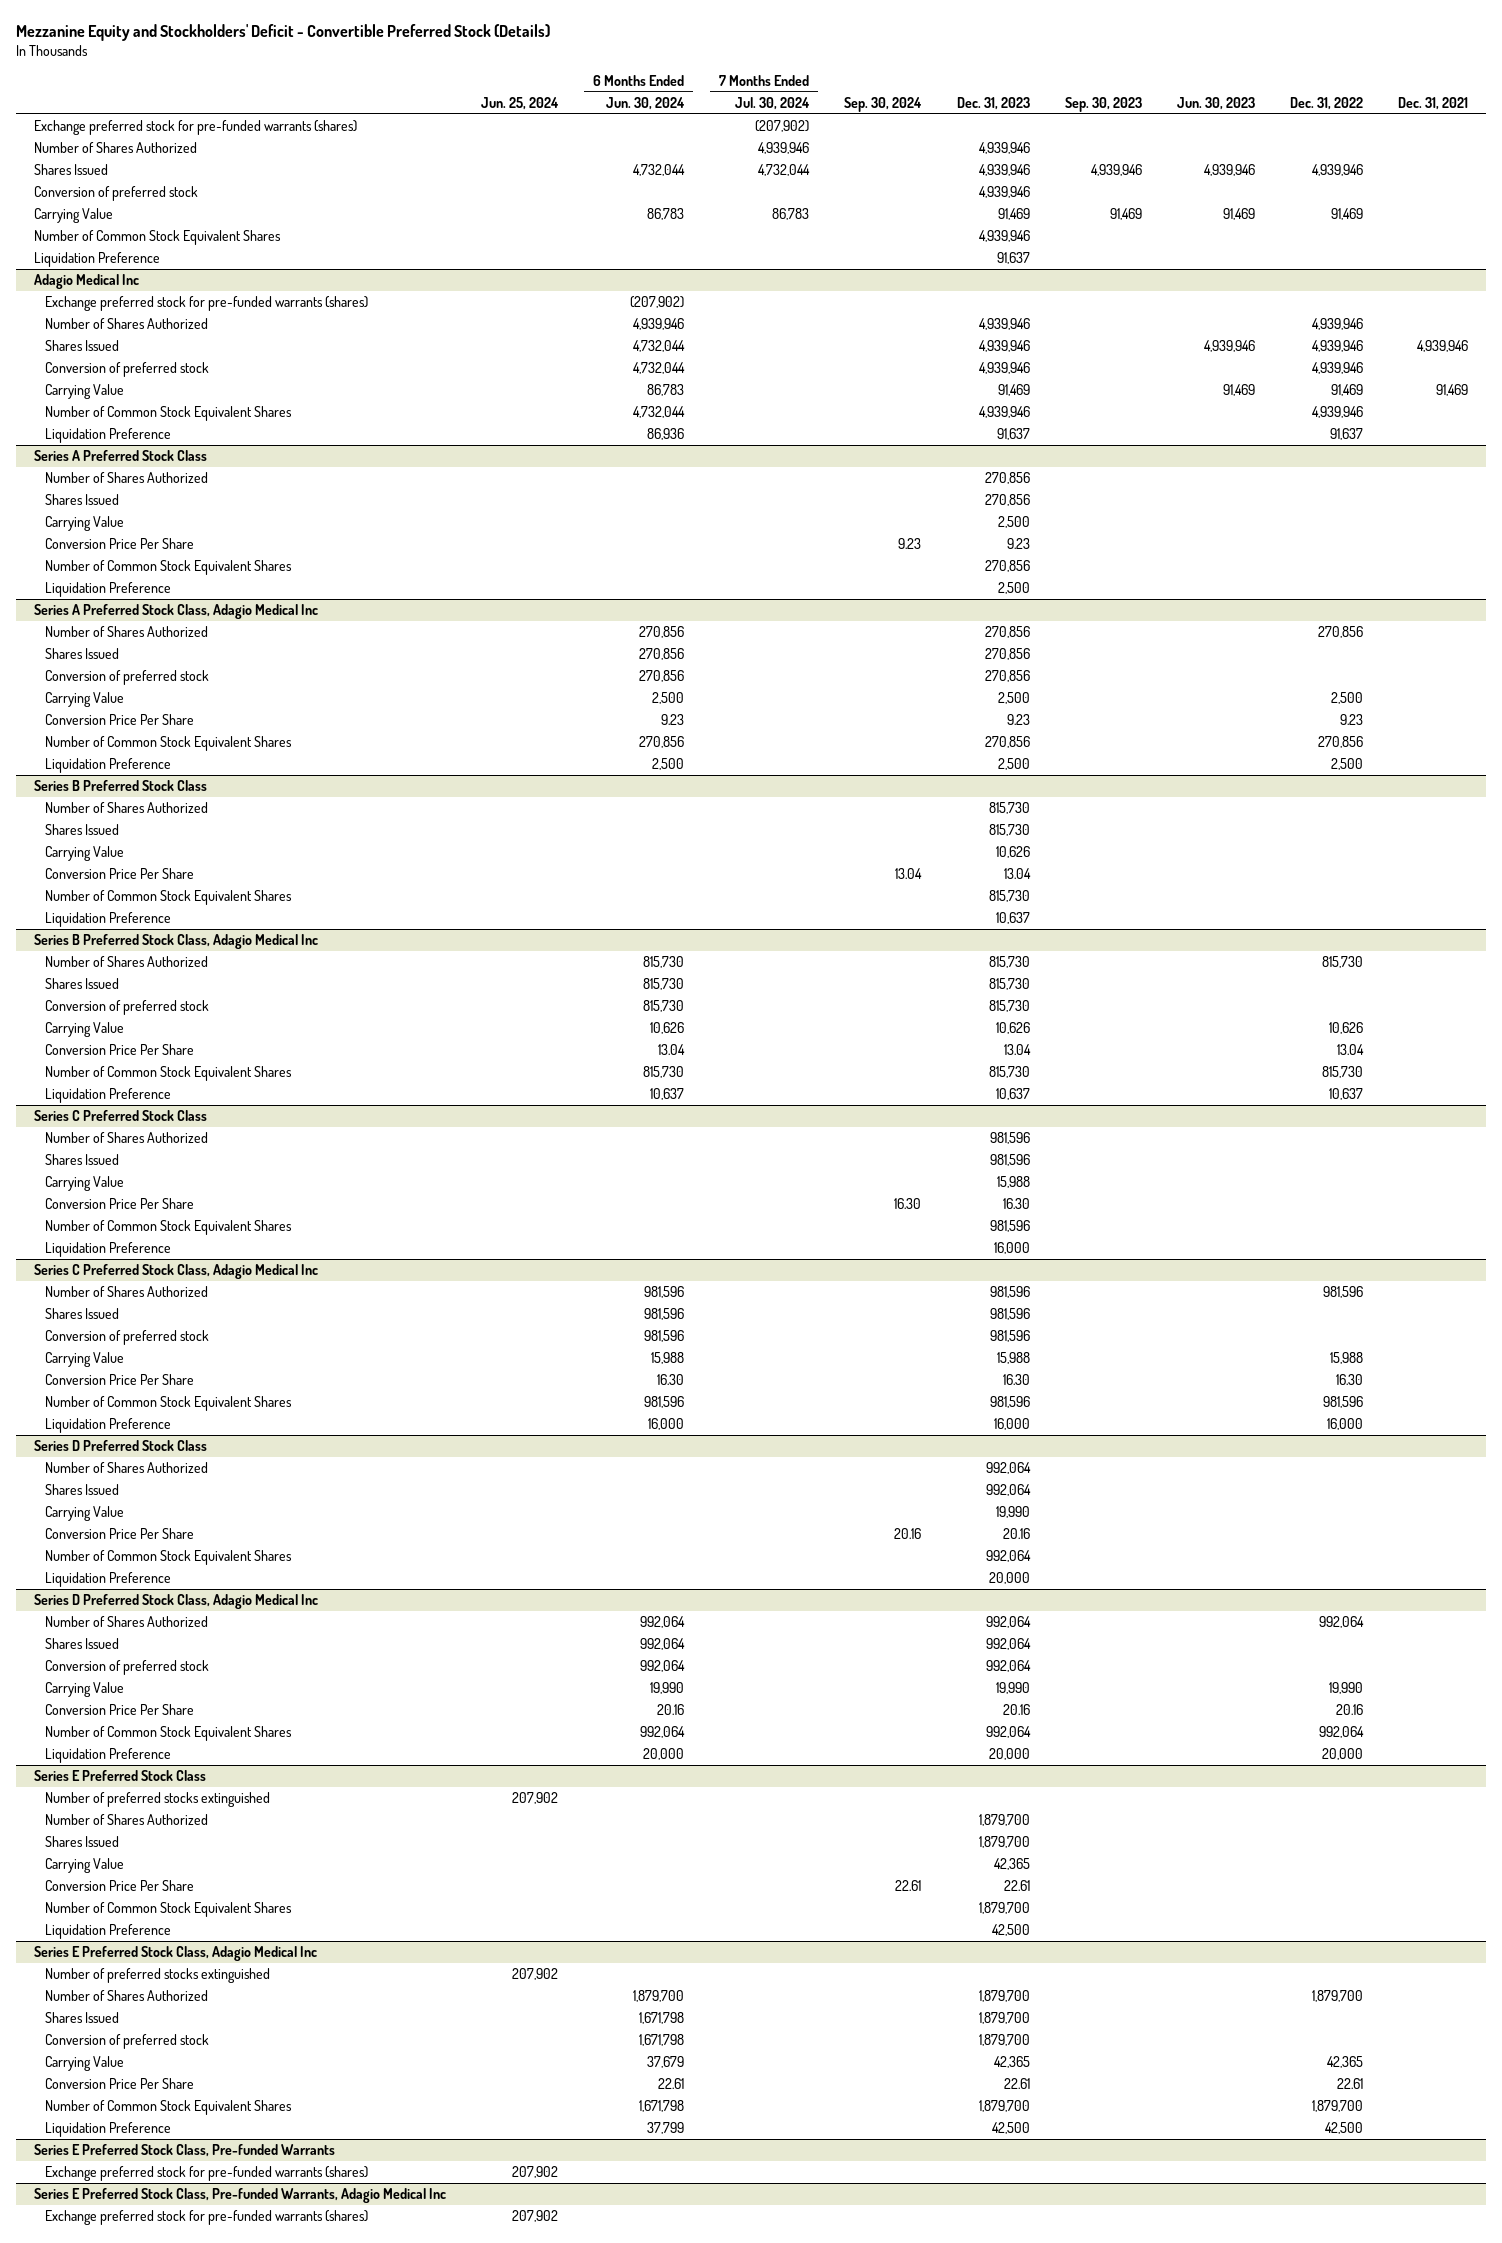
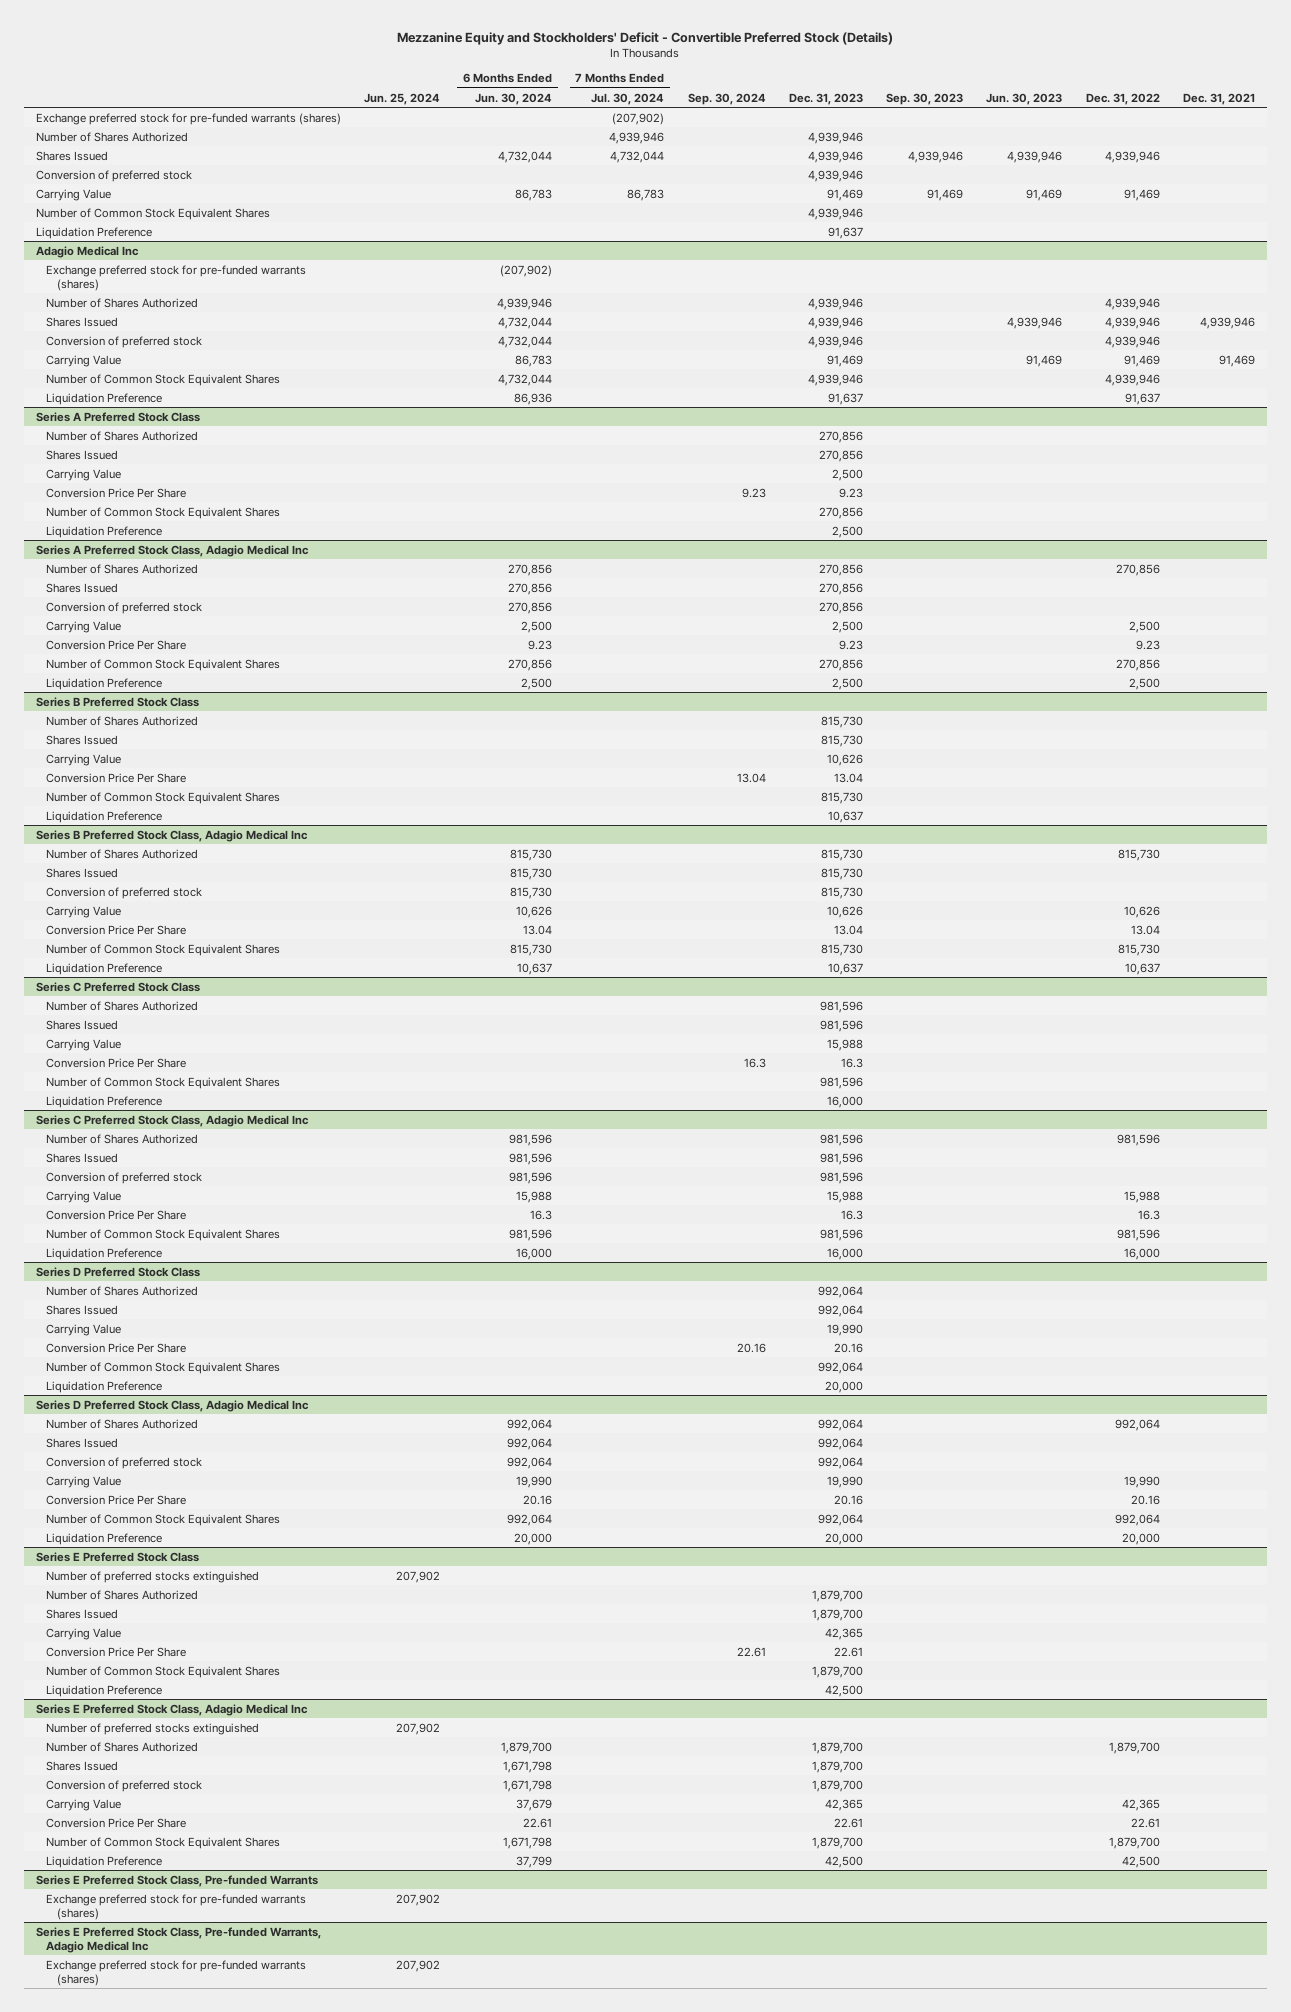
@ Series C Preferred Stock Class
- Conversion Price Per Share | | | | 16.30 | 16.30 | | | |
+ Conversion Price Per Share | | | | 16.3 | 16.3 | | | |
@ Series C Preferred Stock Class, Adagio Medical Inc
- Conversion Price Per Share | | 16.30 | | | 16.30 | | | 16.30 |
+ Conversion Price Per Share | | 16.3 | | | 16.3 | | | 16.3 |

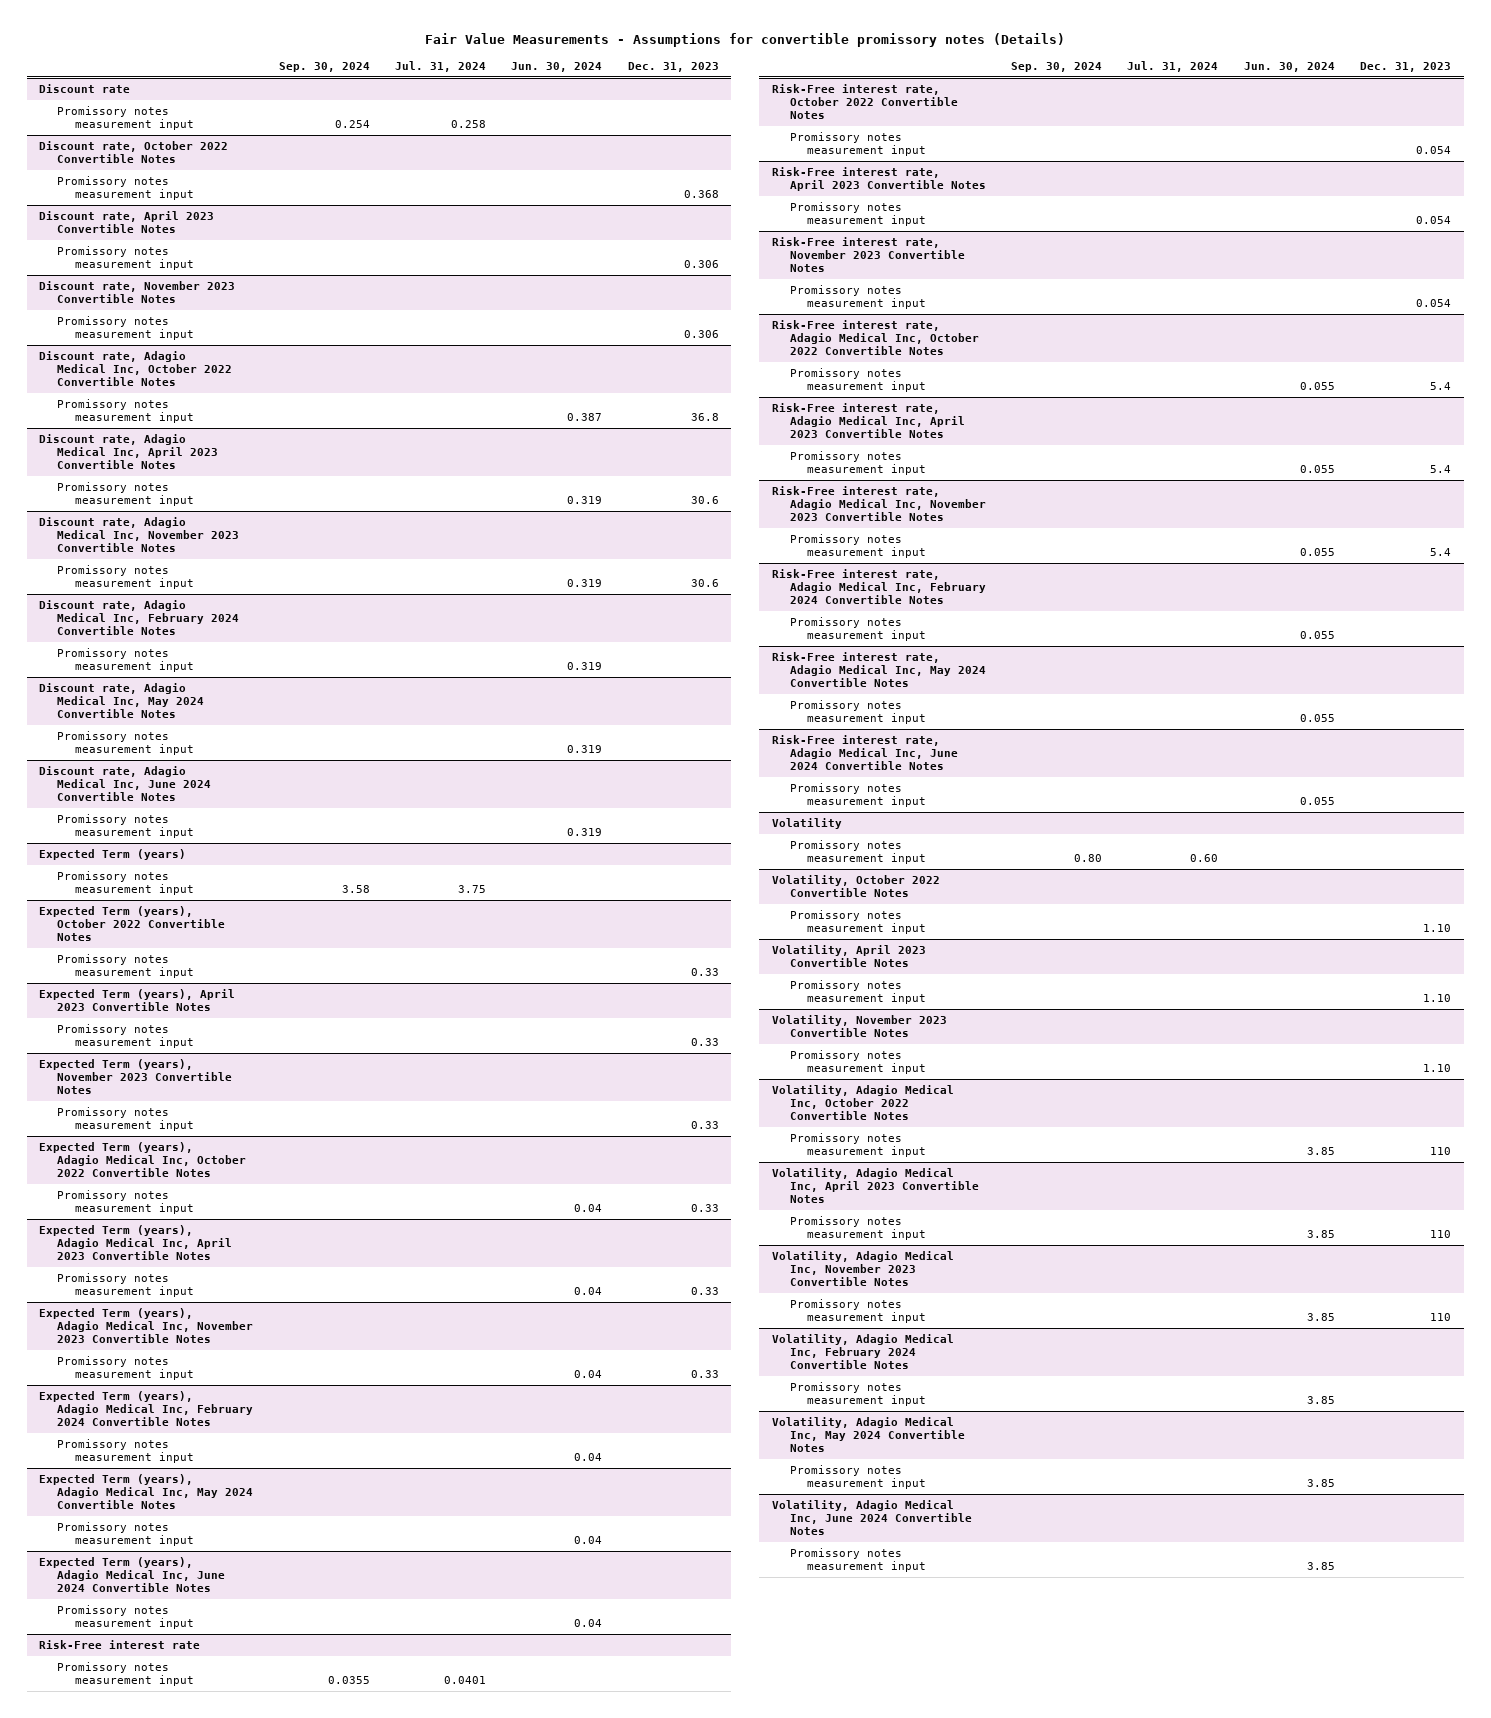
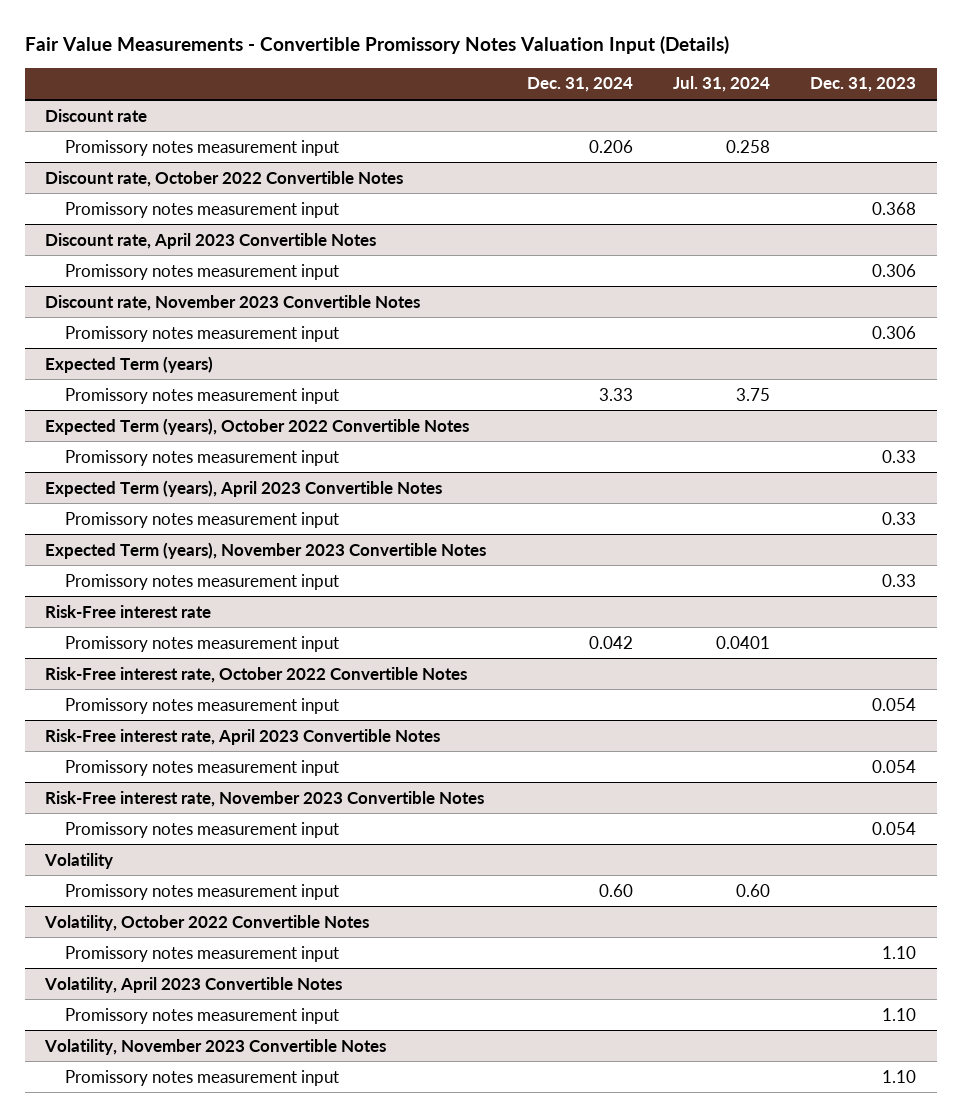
- Fair Value Measurements - Assumptions for convertible promissory notes (Details)
+ Fair Value Measurements - Convertible Promissory Notes Valuation Input (Details)
- | Sep. 30, 2024 | Jul. 31, 2024 | Jun. 30, 2024 | Dec. 31, 2023
+ | Dec. 31, 2024 | Jul. 31, 2024 | Dec. 31, 2023
- Discount rate, Adagio Medical Inc, October 2022 Convertible Notes
- Promissory notes measurement input | | | 0.387 | 36.8
- Discount rate, Adagio Medical Inc, April 2023 Convertible Notes
- Promissory notes measurement input | | | 0.319 | 30.6
- Discount rate, Adagio Medical Inc, November 2023 Convertible Notes
- Promissory notes measurement input | | | 0.319 | 30.6
- Discount rate, Adagio Medical Inc, February 2024 Convertible Notes
- Promissory notes measurement input | | | 0.319 |
- Discount rate, Adagio Medical Inc, May 2024 Convertible Notes
- Promissory notes measurement input | | | 0.319 |
- Discount rate, Adagio Medical Inc, June 2024 Convertible Notes
- Promissory notes measurement input | | | 0.319 |
- Expected Term (years), Adagio Medical Inc, October 2022 Convertible Notes
- Promissory notes measurement input | | | 0.04 | 0.33
- Expected Term (years), Adagio Medical Inc, April 2023 Convertible Notes
- Promissory notes measurement input | | | 0.04 | 0.33
- Expected Term (years), Adagio Medical Inc, November 2023 Convertible Notes
- Promissory notes measurement input | | | 0.04 | 0.33
- Expected Term (years), Adagio Medical Inc, February 2024 Convertible Notes
- Promissory notes measurement input | | | 0.04 |
- Expected Term (years), Adagio Medical Inc, May 2024 Convertible Notes
- Promissory notes measurement input | | | 0.04 |
- Expected Term (years), Adagio Medical Inc, June 2024 Convertible Notes
- Promissory notes measurement input | | | 0.04 |
- Risk-Free interest rate, Adagio Medical Inc, October 2022 Convertible Notes
- Promissory notes measurement input | | | 0.055 | 5.4
- Risk-Free interest rate, Adagio Medical Inc, April 2023 Convertible Notes
- Promissory notes measurement input | | | 0.055 | 5.4
- Risk-Free interest rate, Adagio Medical Inc, November 2023 Convertible Notes
- Promissory notes measurement input | | | 0.055 | 5.4
- Risk-Free interest rate, Adagio Medical Inc, February 2024 Convertible Notes
- Promissory notes measurement input | | | 0.055 |
- Risk-Free interest rate, Adagio Medical Inc, May 2024 Convertible Notes
- Promissory notes measurement input | | | 0.055 |
- Risk-Free interest rate, Adagio Medical Inc, June 2024 Convertible Notes
- Promissory notes measurement input | | | 0.055 |
- Volatility, Adagio Medical Inc, October 2022 Convertible Notes
- Promissory notes measurement input | | | 3.85 | 110
- Volatility, Adagio Medical Inc, April 2023 Convertible Notes
- Promissory notes measurement input | | | 3.85 | 110
- Volatility, Adagio Medical Inc, November 2023 Convertible Notes
- Promissory notes measurement input | | | 3.85 | 110
- Volatility, Adagio Medical Inc, February 2024 Convertible Notes
- Promissory notes measurement input | | | 3.85 |
- Volatility, Adagio Medical Inc, May 2024 Convertible Notes
- Promissory notes measurement input | | | 3.85 |
- Volatility, Adagio Medical Inc, June 2024 Convertible Notes
- Promissory notes measurement input | | | 3.85 |

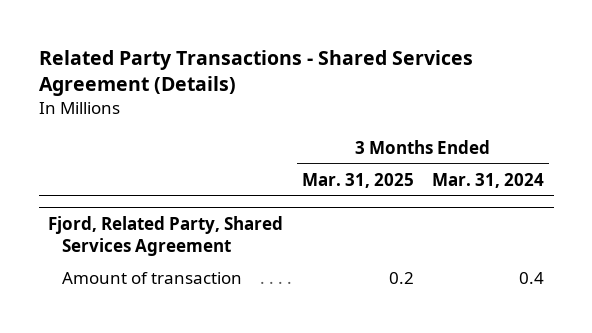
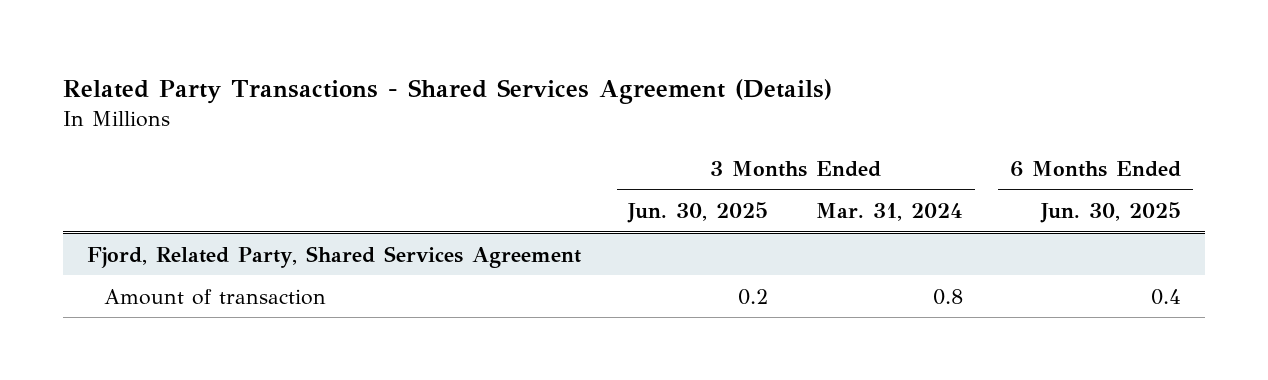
- | 3 Months Ended Mar. 31, 2025 | 3 Months Ended Mar. 31, 2024
+ | 3 Months Ended Jun. 30, 2025 | 3 Months Ended Mar. 31, 2024 | 6 Months Ended Jun. 30, 2025
@ Fjord, Related Party, Shared Services Agreement
- Amount of transaction | 0.2 | 0.4
+ Amount of transaction | 0.2 | 0.8 | 0.4

